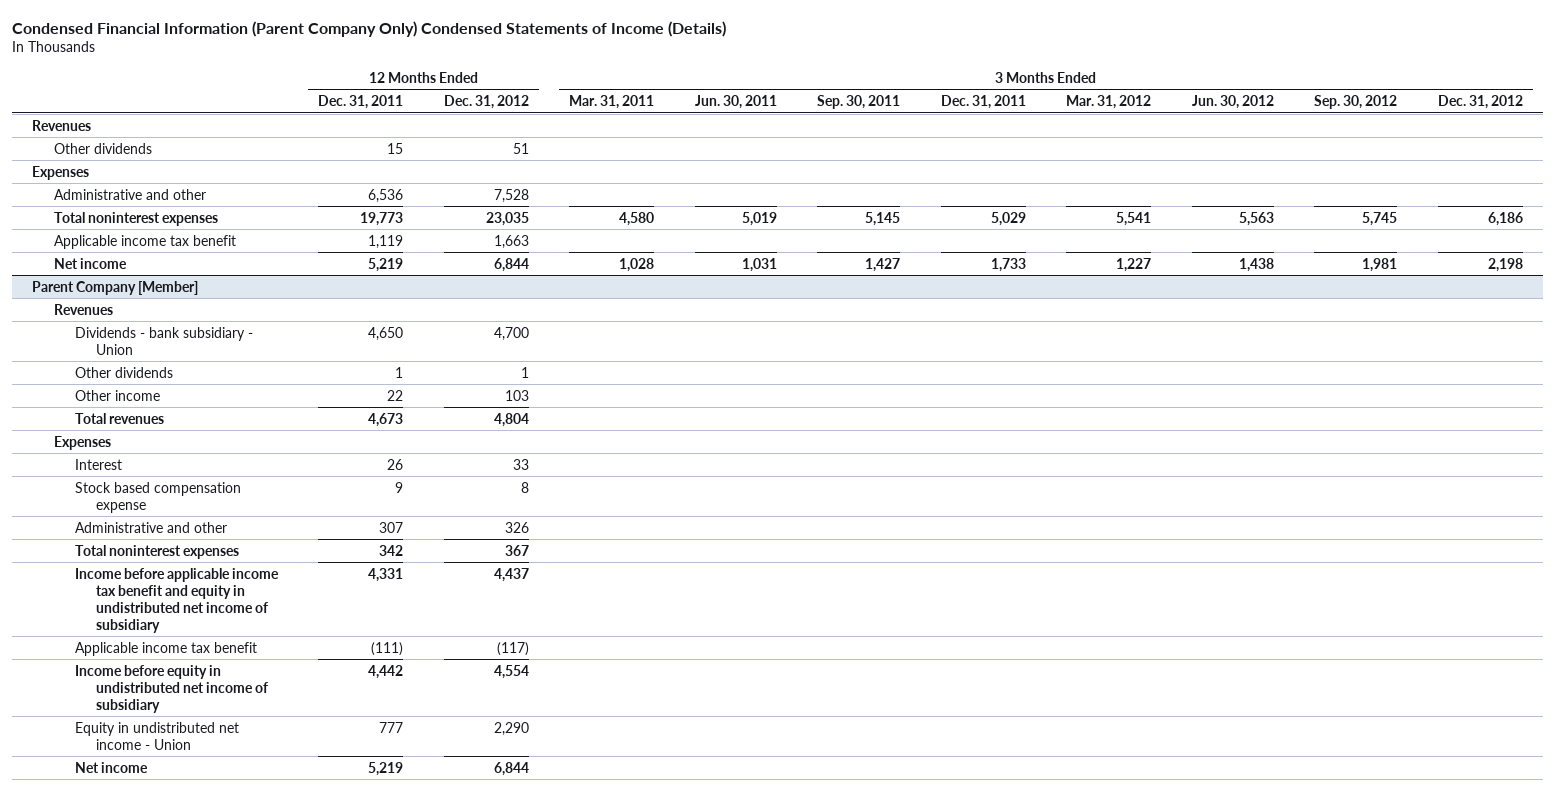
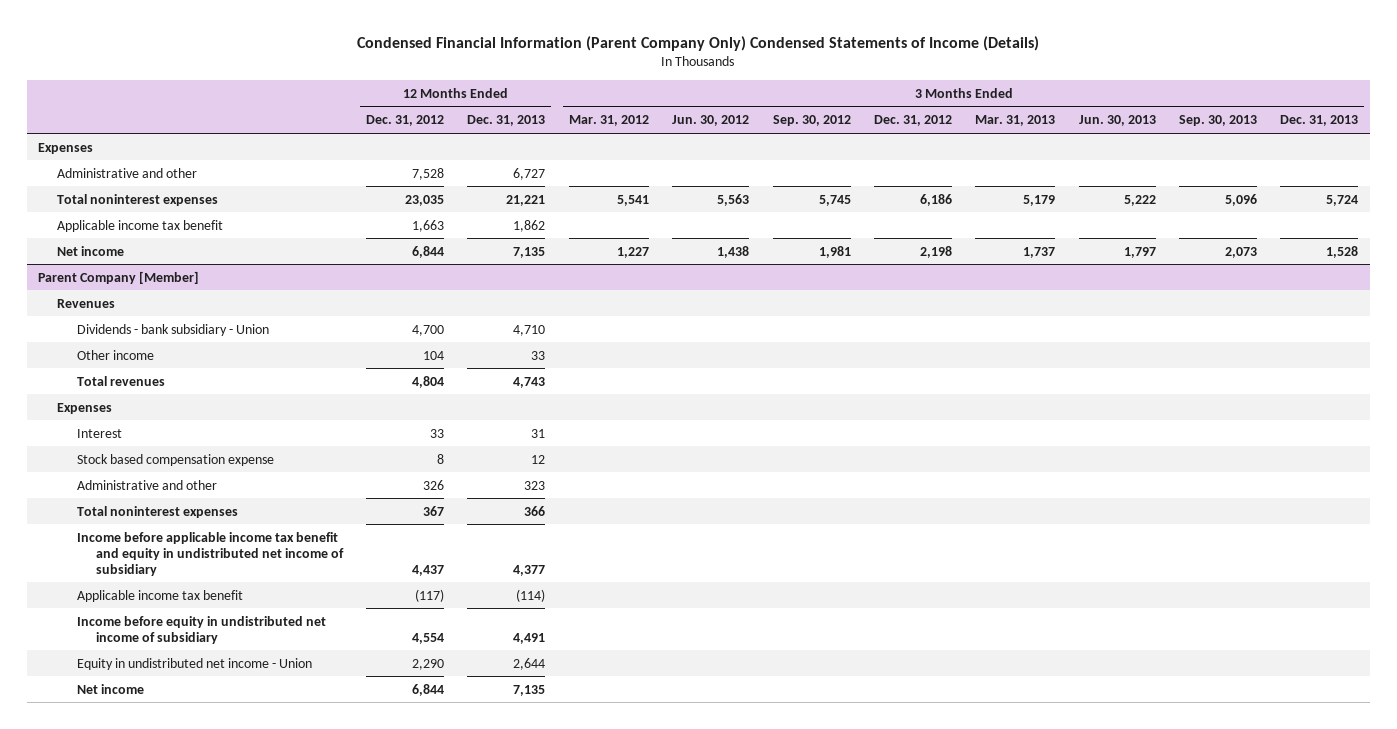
- | 12 Months Ended Dec. 31, 2011 | 12 Months Ended Dec. 31, 2012 | 3 Months Ended Mar. 31, 2011 | 3 Months Ended Jun. 30, 2011 | 3 Months Ended Sep. 30, 2011 | 3 Months Ended Dec. 31, 2011 | 3 Months Ended Mar. 31, 2012 | 3 Months Ended Jun. 30, 2012 | 3 Months Ended Sep. 30, 2012 | 3 Months Ended Dec. 31, 2012
+ | 12 Months Ended Dec. 31, 2012 | 12 Months Ended Dec. 31, 2013 | 3 Months Ended Mar. 31, 2012 | 3 Months Ended Jun. 30, 2012 | 3 Months Ended Sep. 30, 2012 | 3 Months Ended Dec. 31, 2012 | 3 Months Ended Mar. 31, 2013 | 3 Months Ended Jun. 30, 2013 | 3 Months Ended Sep. 30, 2013 | 3 Months Ended Dec. 31, 2013
- Revenues
- Other dividends | 15 | 51 | | | | | | | |
@ Parent Company [Member]
- Other dividends | 1 | 1 | | | | | | | |
- Other income | 22 | 103 | | | | | | | |
+ Other income | 104 | 33 | | | | | | | |

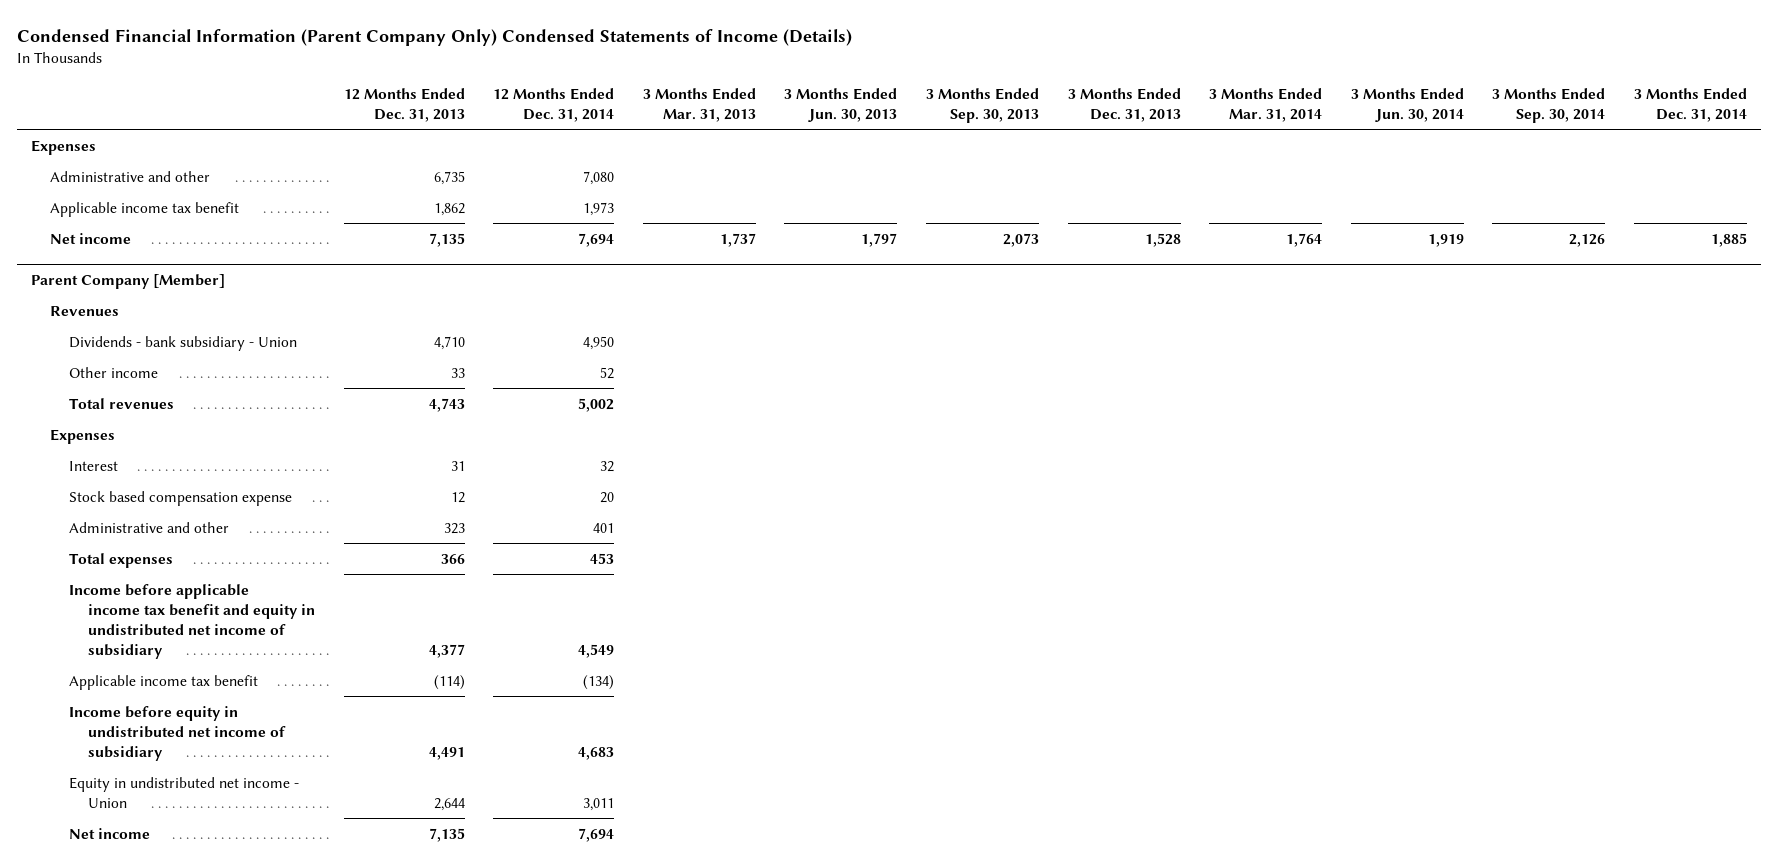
- | 12 Months Ended Dec. 31, 2012 | 12 Months Ended Dec. 31, 2013 | 3 Months Ended Mar. 31, 2012 | 3 Months Ended Jun. 30, 2012 | 3 Months Ended Sep. 30, 2012 | 3 Months Ended Dec. 31, 2012 | 3 Months Ended Mar. 31, 2013 | 3 Months Ended Jun. 30, 2013 | 3 Months Ended Sep. 30, 2013 | 3 Months Ended Dec. 31, 2013
+ | 12 Months Ended Dec. 31, 2013 | 12 Months Ended Dec. 31, 2014 | 3 Months Ended Mar. 31, 2013 | 3 Months Ended Jun. 30, 2013 | 3 Months Ended Sep. 30, 2013 | 3 Months Ended Dec. 31, 2013 | 3 Months Ended Mar. 31, 2014 | 3 Months Ended Jun. 30, 2014 | 3 Months Ended Sep. 30, 2014 | 3 Months Ended Dec. 31, 2014
- Administrative and other | 7,528 | 6,727 | | | | | | | |
- Total noninterest expenses | 23,035 | 21,221 | 5,541 | 5,563 | 5,745 | 6,186 | 5,179 | 5,222 | 5,096 | 5,724
+ Administrative and other | 6,735 | 7,080 | | | | | | | |
@ Parent Company [Member]
- Total noninterest expenses | 367 | 366 | | | | | | | |
+ Total expenses | 366 | 453 | | | | | | | |

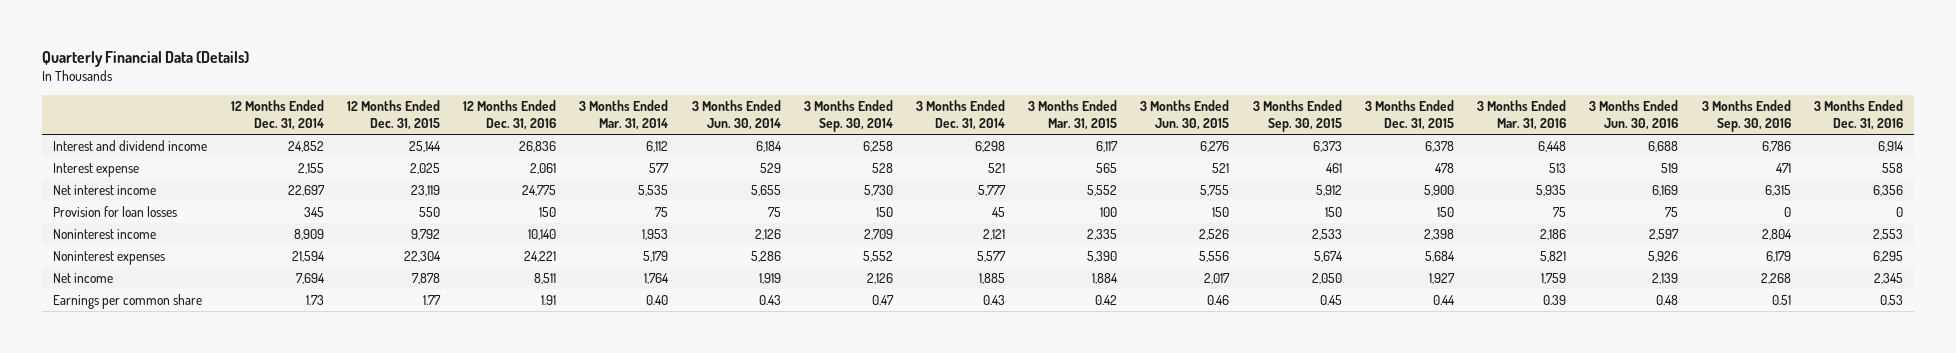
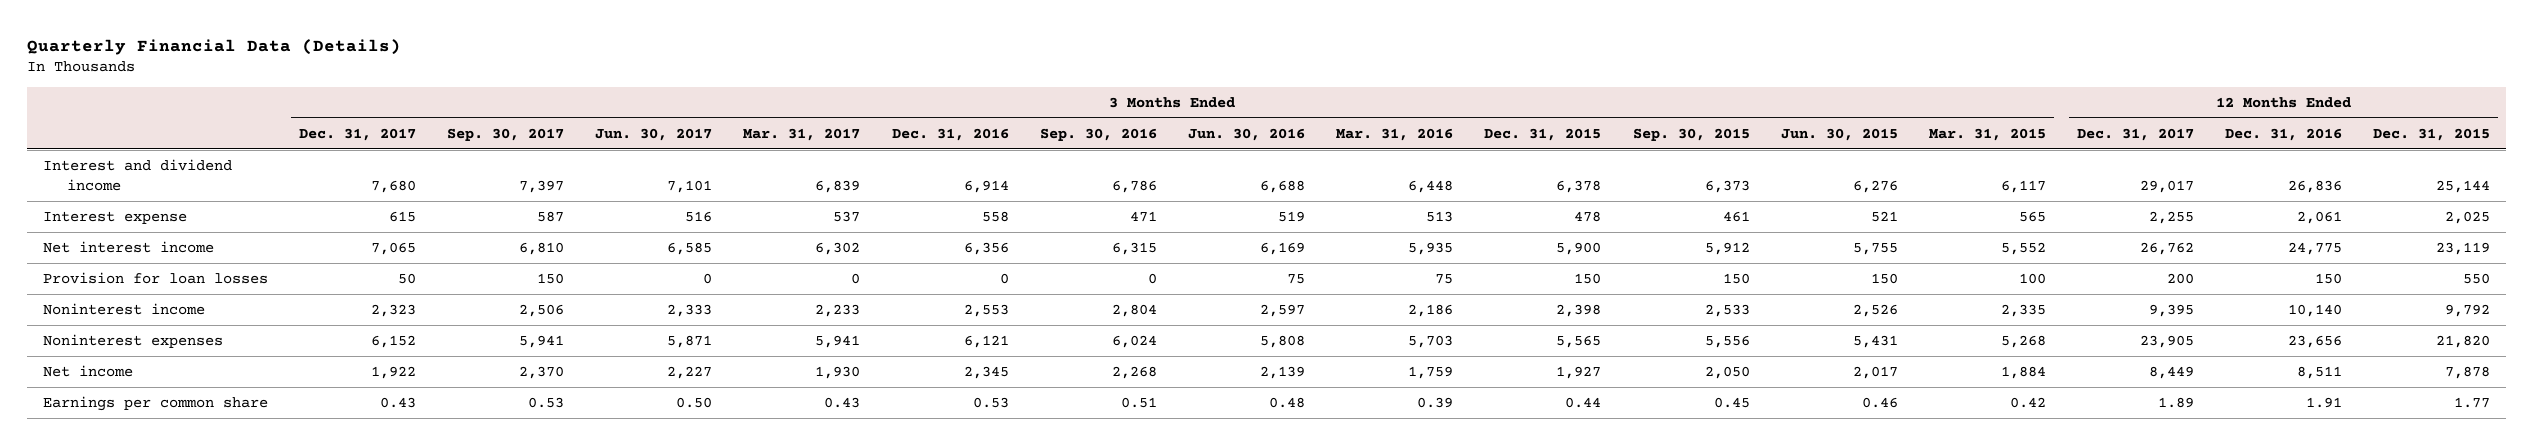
- | 12 Months Ended Dec. 31, 2014 | 12 Months Ended Dec. 31, 2015 | 12 Months Ended Dec. 31, 2016 | 3 Months Ended Mar. 31, 2014 | 3 Months Ended Jun. 30, 2014 | 3 Months Ended Sep. 30, 2014 | 3 Months Ended Dec. 31, 2014 | 3 Months Ended Mar. 31, 2015 | 3 Months Ended Jun. 30, 2015 | 3 Months Ended Sep. 30, 2015 | 3 Months Ended Dec. 31, 2015 | 3 Months Ended Mar. 31, 2016 | 3 Months Ended Jun. 30, 2016 | 3 Months Ended Sep. 30, 2016 | 3 Months Ended Dec. 31, 2016
+ | 3 Months Ended Dec. 31, 2017 | 3 Months Ended Sep. 30, 2017 | 3 Months Ended Jun. 30, 2017 | 3 Months Ended Mar. 31, 2017 | 3 Months Ended Dec. 31, 2016 | 3 Months Ended Sep. 30, 2016 | 3 Months Ended Jun. 30, 2016 | 3 Months Ended Mar. 31, 2016 | 3 Months Ended Dec. 31, 2015 | 3 Months Ended Sep. 30, 2015 | 3 Months Ended Jun. 30, 2015 | 3 Months Ended Mar. 31, 2015 | 12 Months Ended Dec. 31, 2017 | 12 Months Ended Dec. 31, 2016 | 12 Months Ended Dec. 31, 2015
- Noninterest expenses | 21,594 | 22,304 | 24,221 | 5,179 | 5,286 | 5,552 | 5,577 | 5,390 | 5,556 | 5,674 | 5,684 | 5,821 | 5,926 | 6,179 | 6,295
+ Noninterest expenses | 6,152 | 5,941 | 5,871 | 5,941 | 6,121 | 6,024 | 5,808 | 5,703 | 5,565 | 5,556 | 5,431 | 5,268 | 23,905 | 23,656 | 21,820

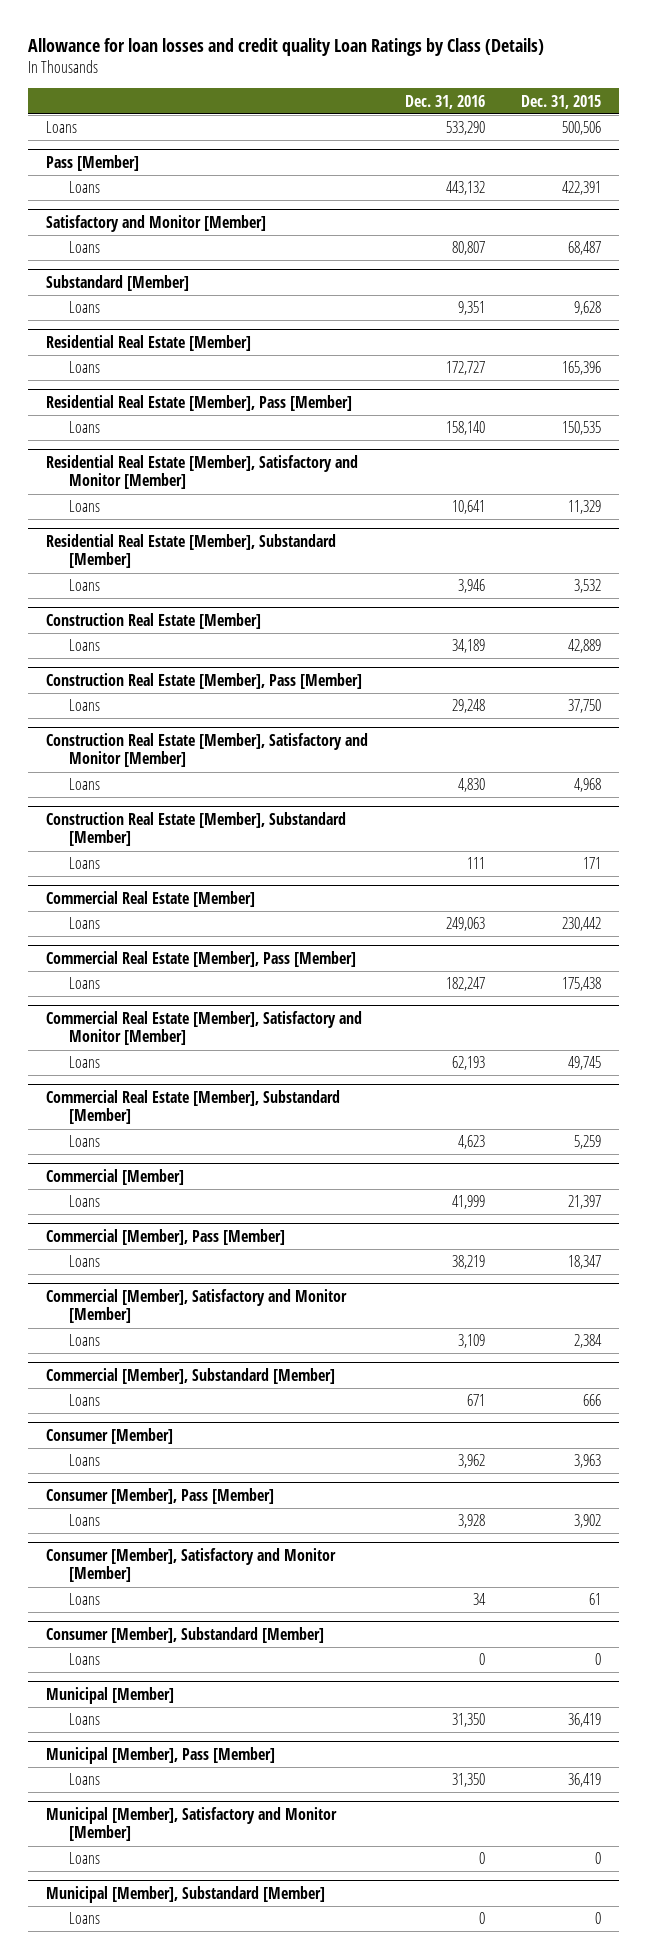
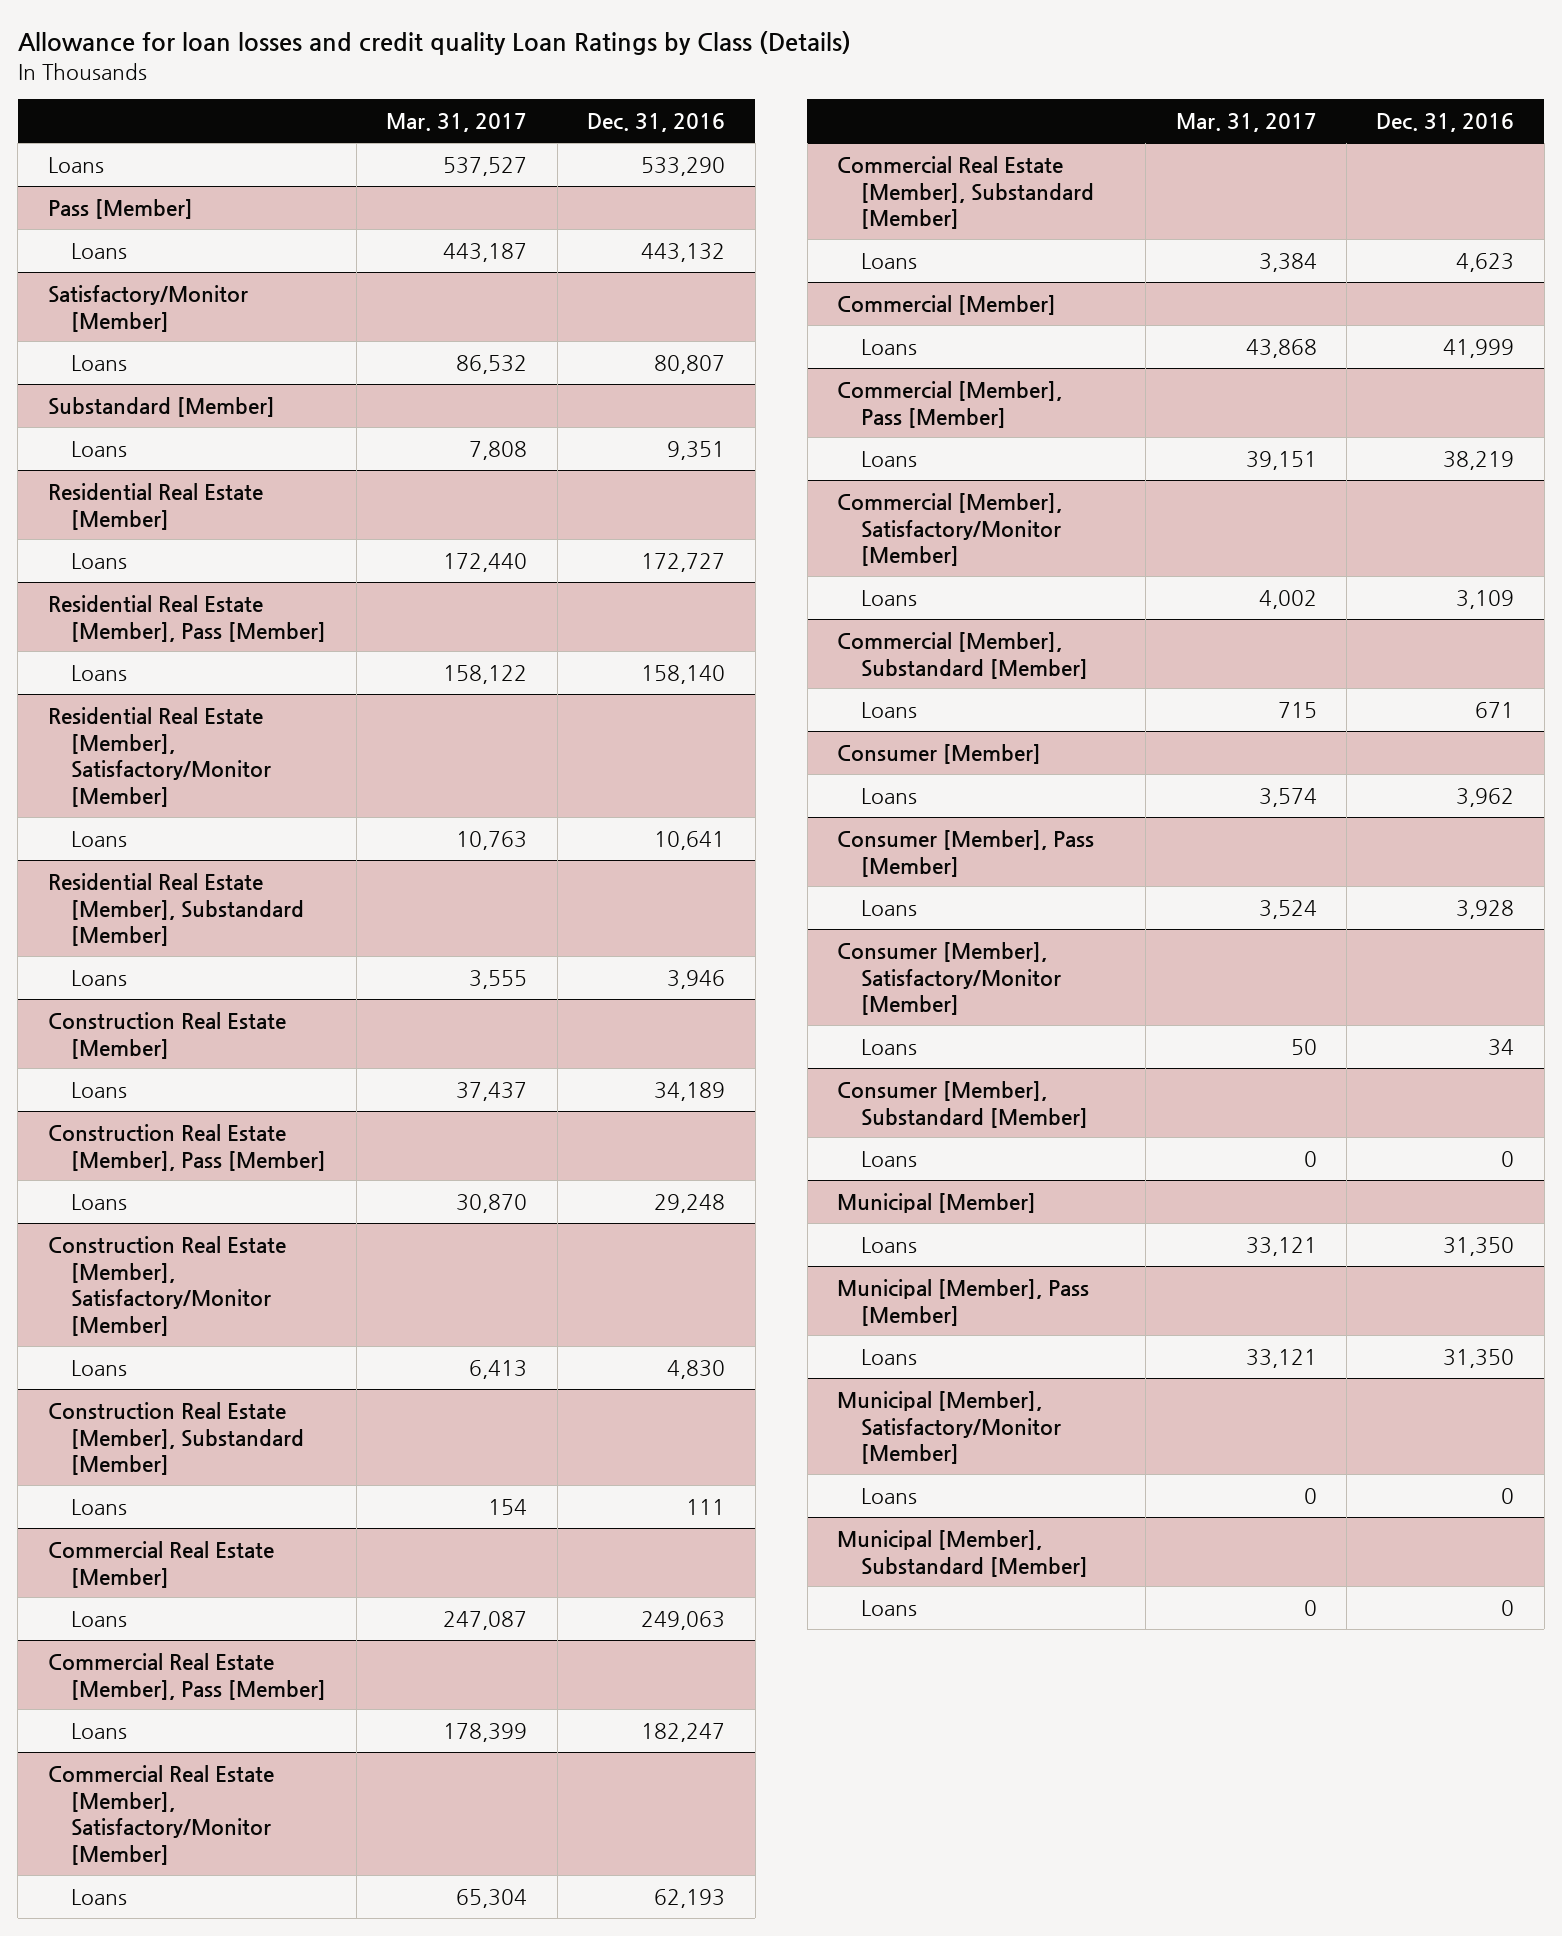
- | Dec. 31, 2016 | Dec. 31, 2015
+ | Mar. 31, 2017 | Dec. 31, 2016
- Satisfactory and Monitor [Member]
+ Satisfactory/Monitor [Member]
- Residential Real Estate [Member], Satisfactory and Monitor [Member]
+ Residential Real Estate [Member], Satisfactory/Monitor [Member]
- Construction Real Estate [Member], Satisfactory and Monitor [Member]
+ Construction Real Estate [Member], Satisfactory/Monitor [Member]
- Commercial Real Estate [Member], Satisfactory and Monitor [Member]
+ Commercial Real Estate [Member], Satisfactory/Monitor [Member]
- Commercial [Member], Satisfactory and Monitor [Member]
+ Commercial [Member], Satisfactory/Monitor [Member]
- Consumer [Member], Satisfactory and Monitor [Member]
+ Consumer [Member], Satisfactory/Monitor [Member]
- Municipal [Member], Satisfactory and Monitor [Member]
+ Municipal [Member], Satisfactory/Monitor [Member]

